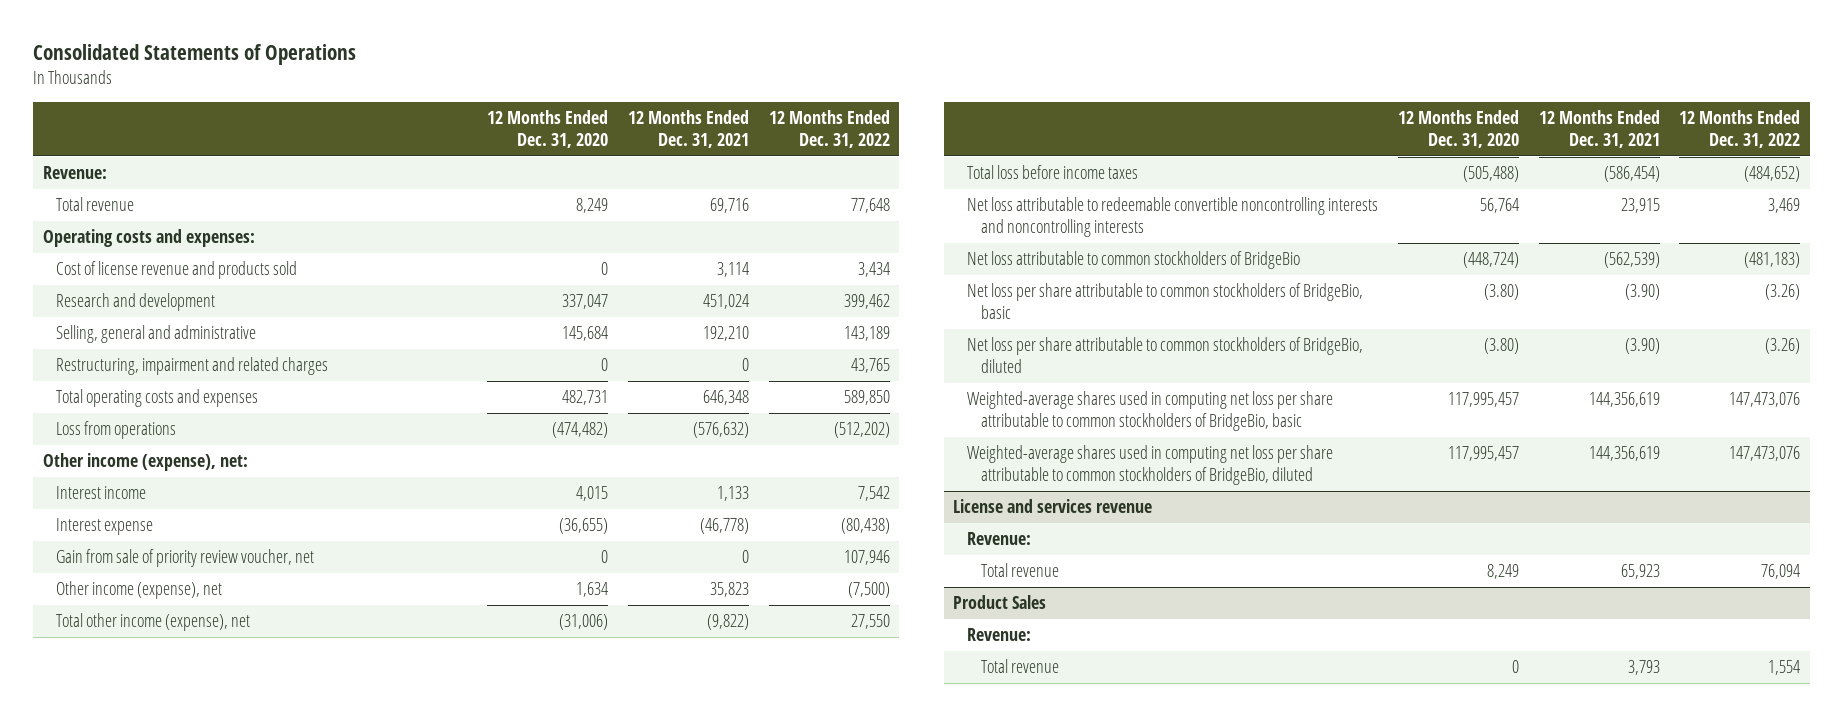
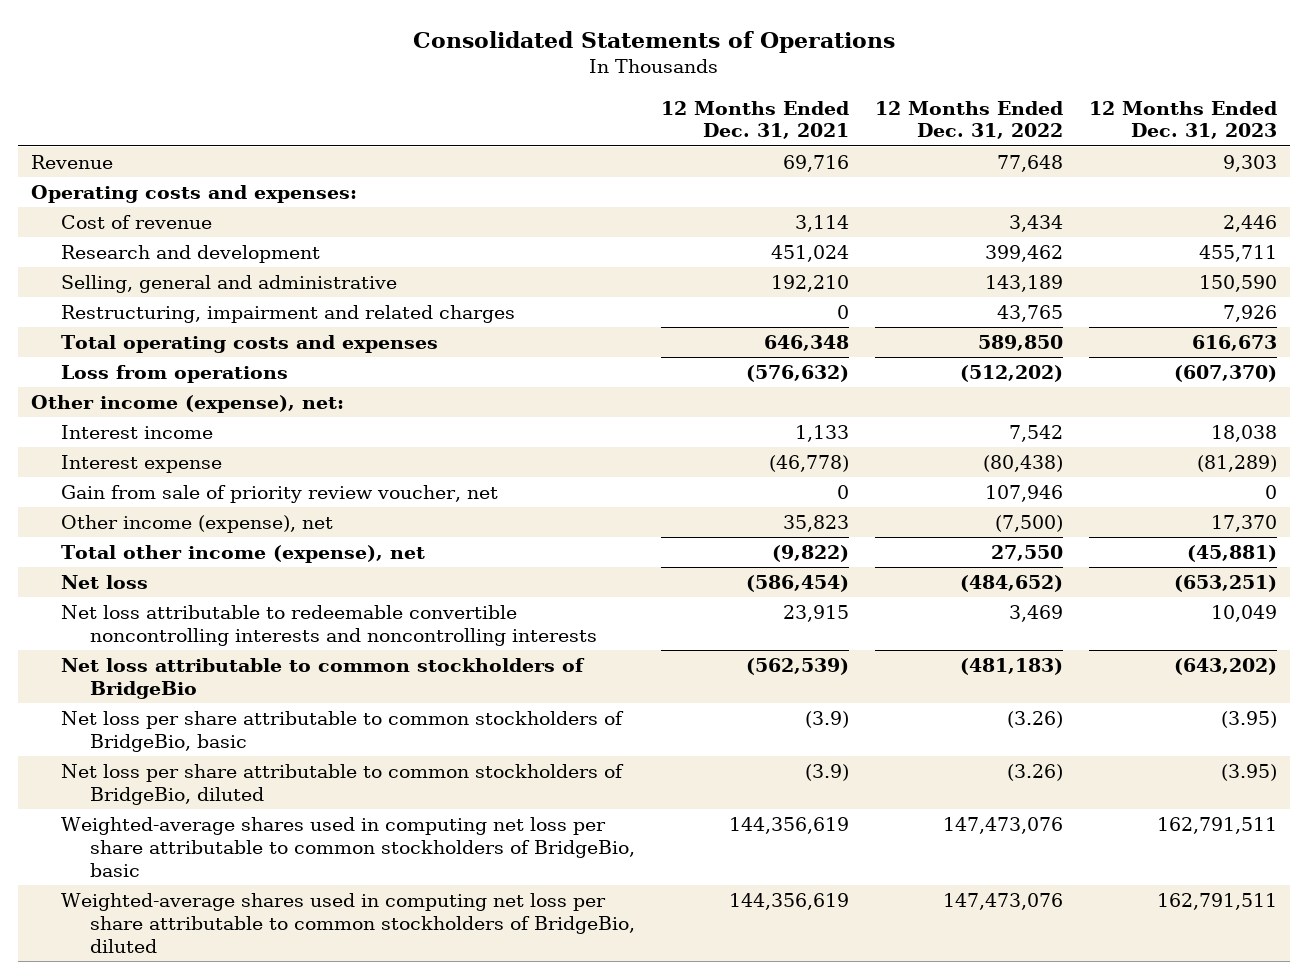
- | 12 Months Ended Dec. 31, 2020 | 12 Months Ended Dec. 31, 2021 | 12 Months Ended Dec. 31, 2022
+ | 12 Months Ended Dec. 31, 2021 | 12 Months Ended Dec. 31, 2022 | 12 Months Ended Dec. 31, 2023
- Revenue:
- Total revenue | 8,249 | 69,716 | 77,648
+ Revenue | 69,716 | 77,648 | 9,303
- Cost of license revenue and products sold | 0 | 3,114 | 3,434
+ Cost of revenue | 3,114 | 3,434 | 2,446
- Total loss before income taxes | (505,488) | (586,454) | (484,652)
+ Net loss | (586,454) | (484,652) | (653,251)
- Net loss per share attributable to common stockholders of BridgeBio, basic | (3.80) | (3.90) | (3.26)
- Net loss per share attributable to common stockholders of BridgeBio, diluted | (3.80) | (3.90) | (3.26)
+ Net loss per share attributable to common stockholders of BridgeBio, basic | (3.9) | (3.26) | (3.95)
+ Net loss per share attributable to common stockholders of BridgeBio, diluted | (3.9) | (3.26) | (3.95)
- License and services revenue
- Revenue:
- Total revenue | 8,249 | 65,923 | 76,094
- Product Sales
- Revenue:
- Total revenue | 0 | 3,793 | 1,554

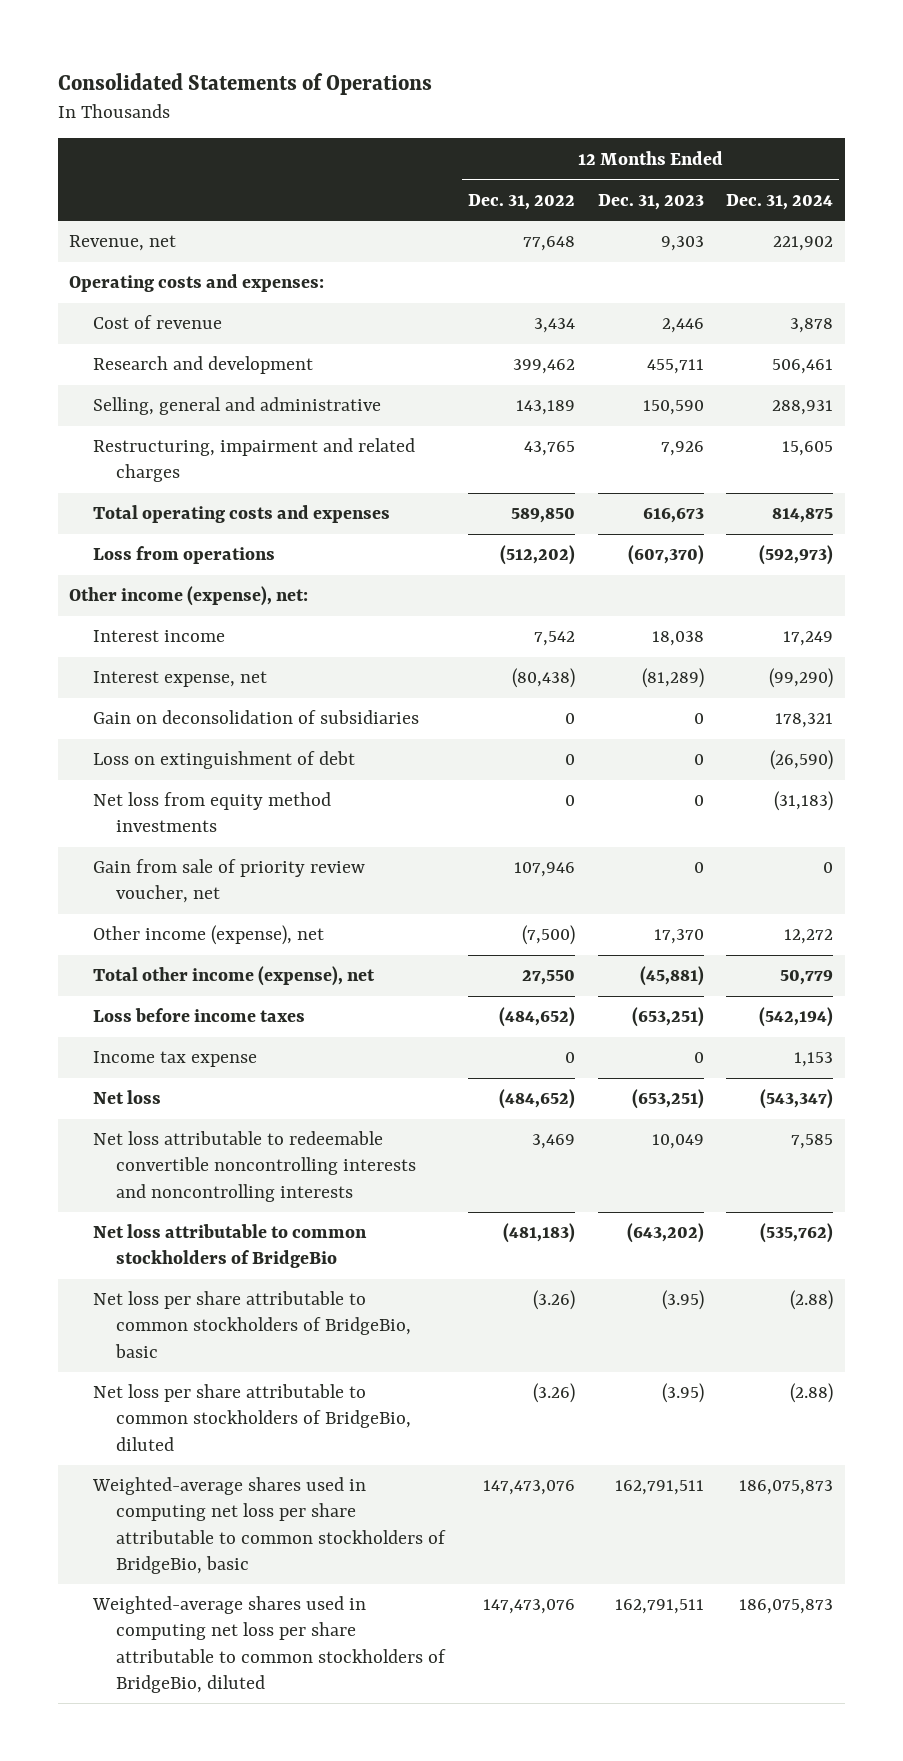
- | 12 Months Ended Dec. 31, 2021 | 12 Months Ended Dec. 31, 2022 | 12 Months Ended Dec. 31, 2023
+ | 12 Months Ended Dec. 31, 2022 | 12 Months Ended Dec. 31, 2023 | 12 Months Ended Dec. 31, 2024
- Revenue | 69,716 | 77,648 | 9,303
+ Revenue, net | 77,648 | 9,303 | 221,902
- Interest expense | (46,778) | (80,438) | (81,289)
+ Interest expense, net | (80,438) | (81,289) | (99,290)
+ Gain on deconsolidation of subsidiaries | 0 | 0 | 178,321
+ Loss on extinguishment of debt | 0 | 0 | (26,590)
+ Net loss from equity method investments | 0 | 0 | (31,183)
+ Loss before income taxes | (484,652) | (653,251) | (542,194)
+ Income tax expense | 0 | 0 | 1,153

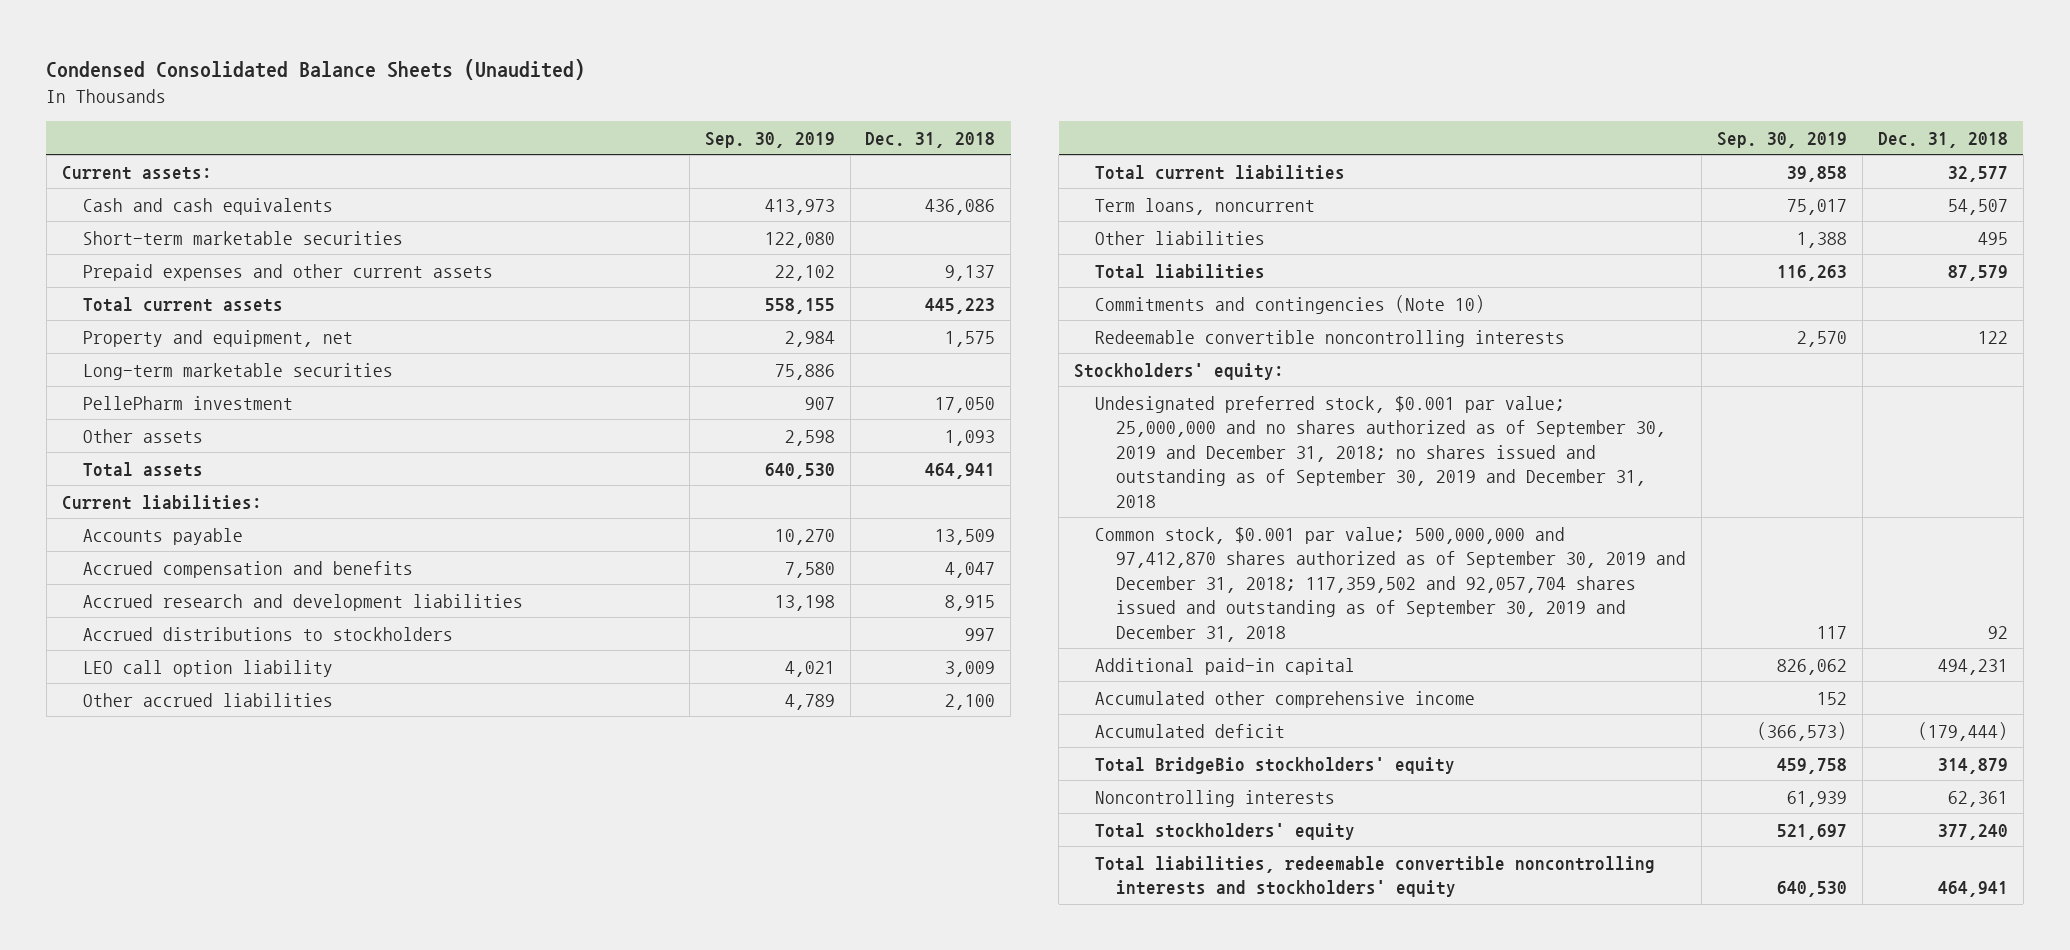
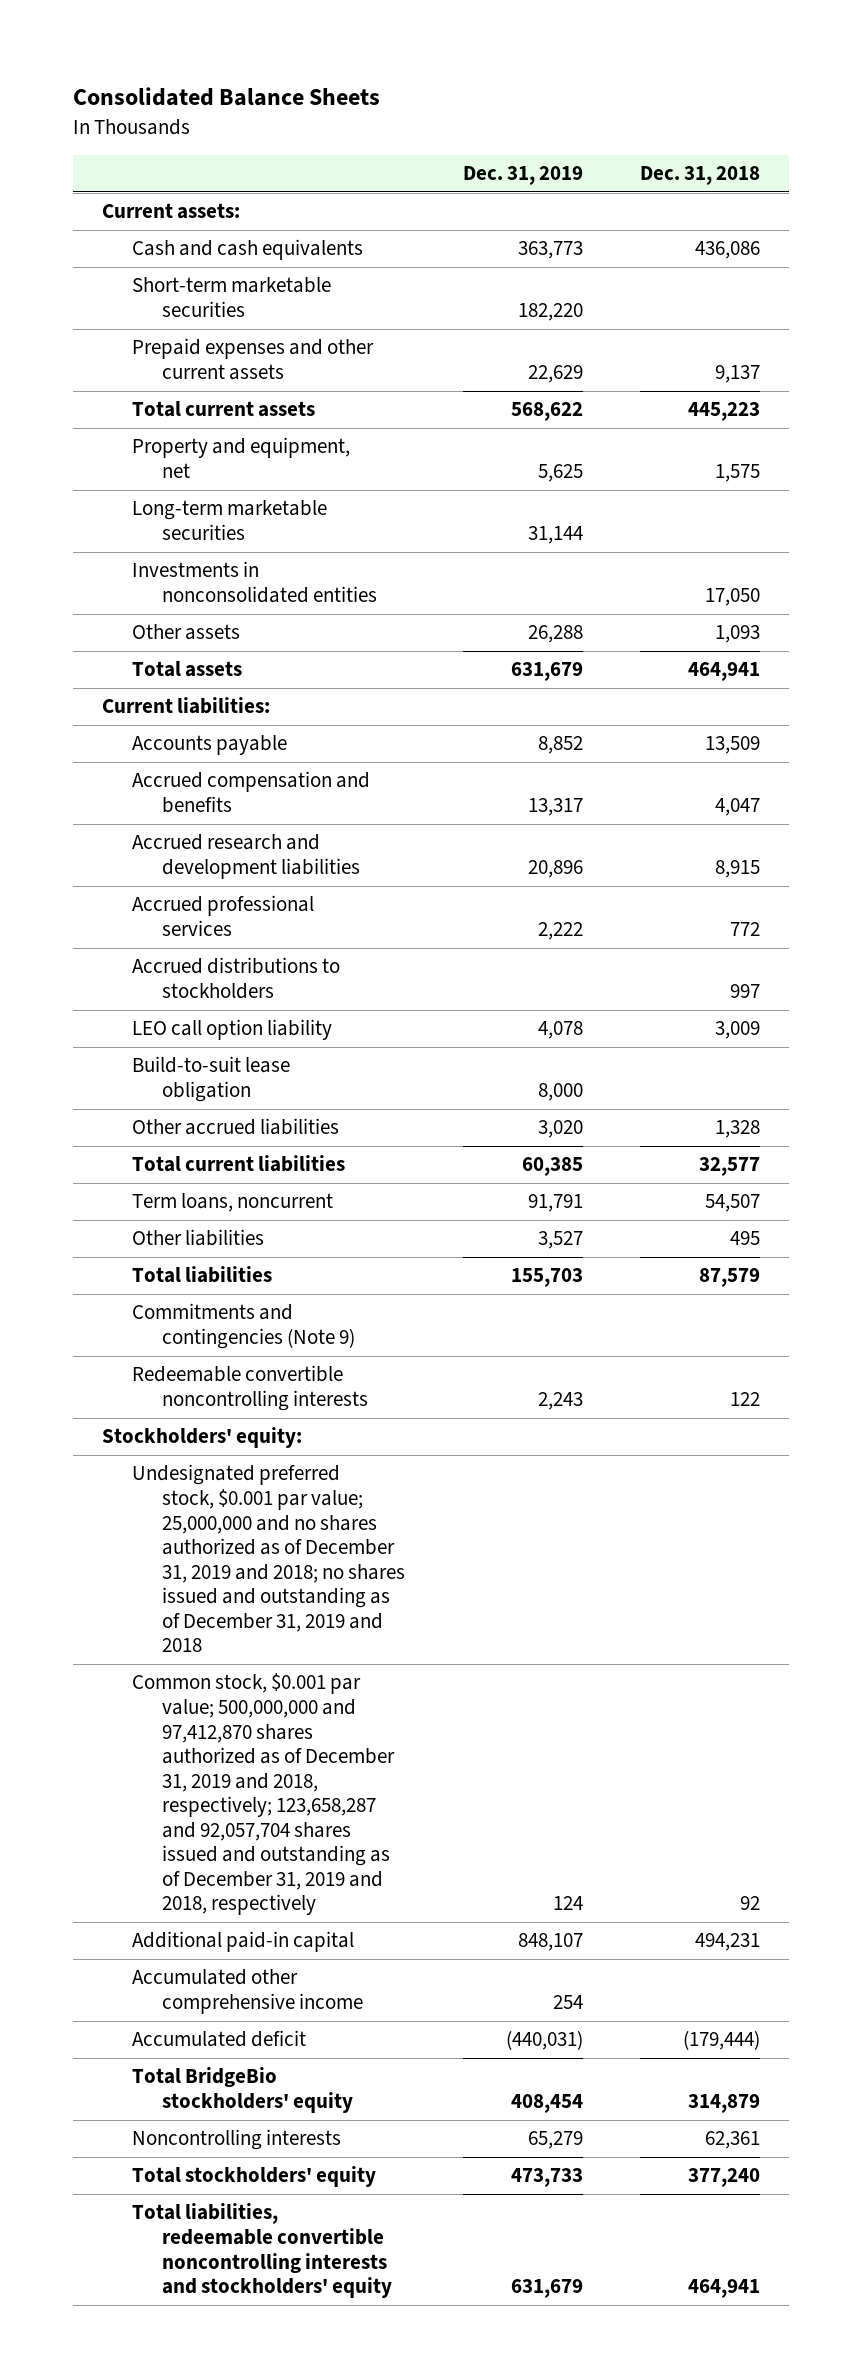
- Condensed Consolidated Balance Sheets (Unaudited)
+ Consolidated Balance Sheets
- | Sep. 30, 2019 | Dec. 31, 2018
+ | Dec. 31, 2019 | Dec. 31, 2018
- PellePharm investment | 907 | 17,050
+ Investments in nonconsolidated entities | | 17,050
+ Accrued professional services | 2,222 | 772
- Other accrued liabilities | 4,789 | 2,100
+ Build-to-suit lease obligation | 8,000 |
+ Other accrued liabilities | 3,020 | 1,328
- Commitments and contingencies (Note 10)
+ Commitments and contingencies (Note 9)
- Undesignated preferred stock, $0.001 par value; 25,000,000 and no shares authorized as of September 30, 2019 and December 31, 2018; no shares issued and outstanding as of September 30, 2019 and December 31, 2018
- Common stock, $0.001 par value; 500,000,000 and 97,412,870 shares authorized as of September 30, 2019 and December 31, 2018; 117,359,502 and 92,057,704 shares issued and outstanding as of September 30, 2019 and December 31, 2018 | 117 | 92
+ Undesignated preferred stock, $0.001 par value; 25,000,000 and no shares authorized as of December 31, 2019 and 2018; no shares issued and outstanding as of December 31, 2019 and 2018
+ Common stock, $0.001 par value; 500,000,000 and 97,412,870 shares authorized as of December 31, 2019 and 2018, respectively; 123,658,287 and 92,057,704 shares issued and outstanding as of December 31, 2019 and 2018, respectively | 124 | 92

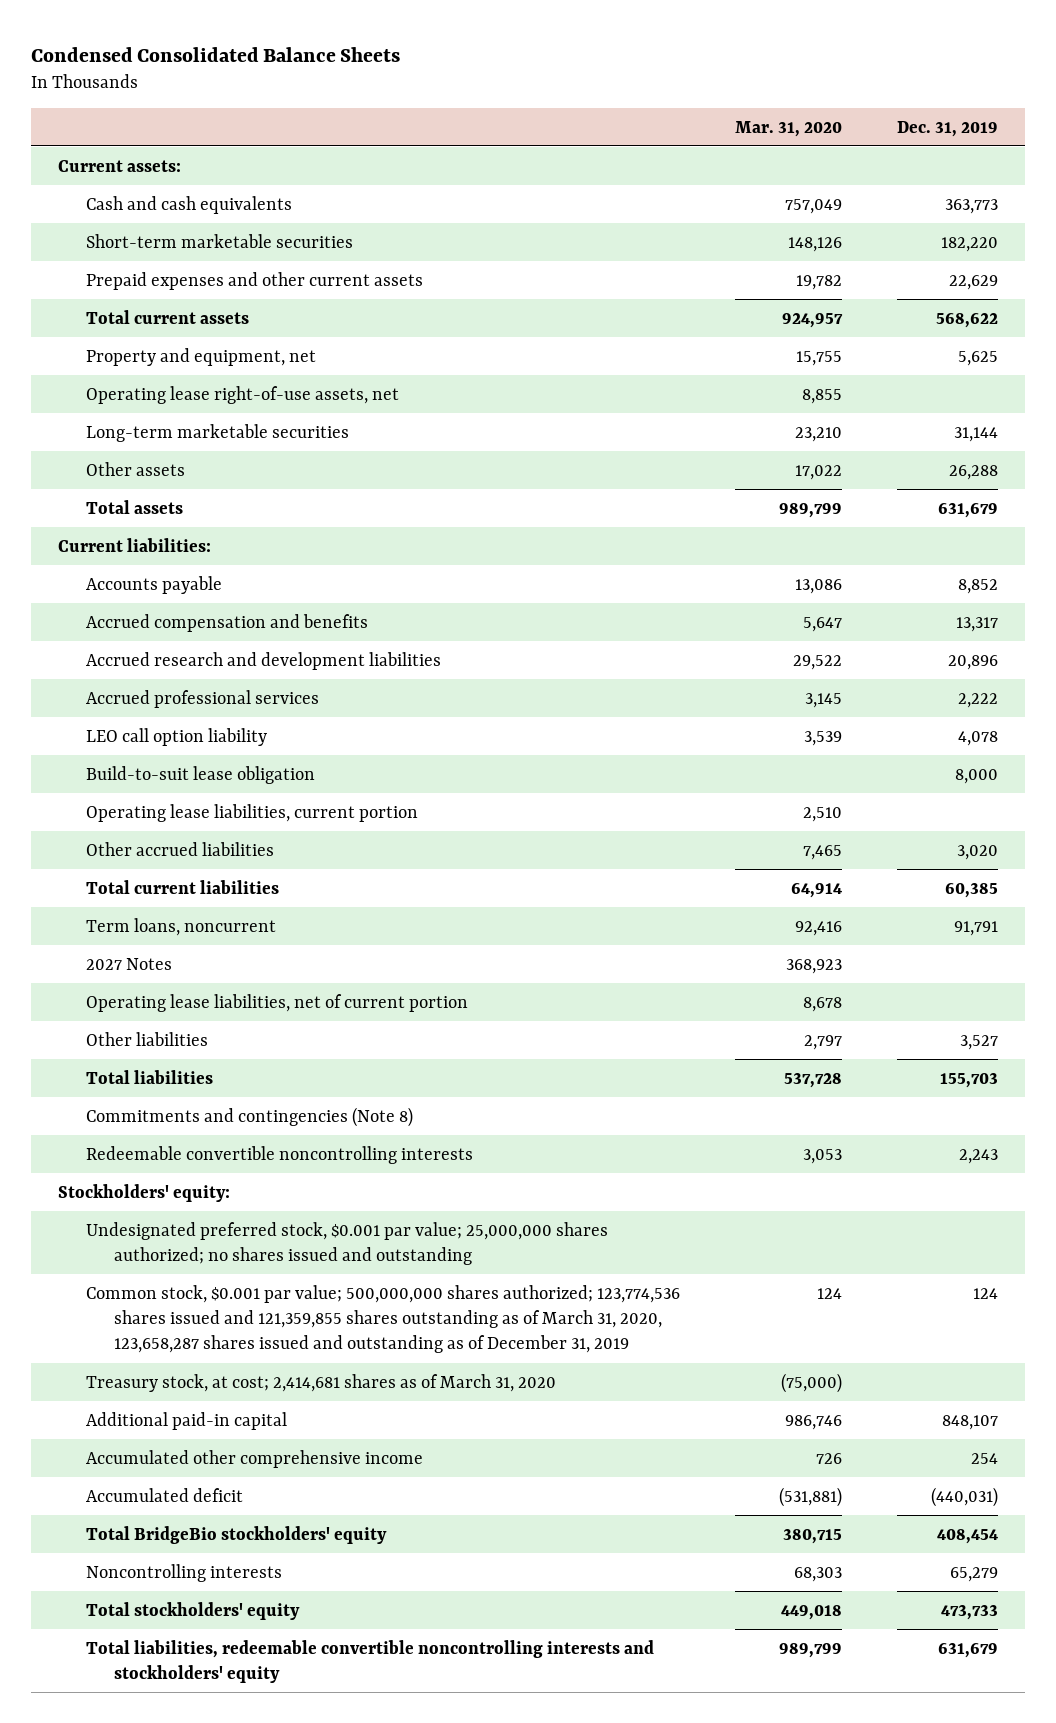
- Consolidated Balance Sheets
+ Condensed Consolidated Balance Sheets
- | Dec. 31, 2019 | Dec. 31, 2018
+ | Mar. 31, 2020 | Dec. 31, 2019
+ Operating lease right-of-use assets, net | 8,855 |
- Investments in nonconsolidated entities | | 17,050
- Accrued distributions to stockholders | | 997
+ Operating lease liabilities, current portion | 2,510 |
+ 2027 Notes | 368,923 |
+ Operating lease liabilities, net of current portion | 8,678 |
- Commitments and contingencies (Note 9)
+ Commitments and contingencies (Note 8)
- Undesignated preferred stock, $0.001 par value; 25,000,000 and no shares authorized as of December 31, 2019 and 2018; no shares issued and outstanding as of December 31, 2019 and 2018
- Common stock, $0.001 par value; 500,000,000 and 97,412,870 shares authorized as of December 31, 2019 and 2018, respectively; 123,658,287 and 92,057,704 shares issued and outstanding as of December 31, 2019 and 2018, respectively | 124 | 92
+ Undesignated preferred stock, $0.001 par value; 25,000,000 shares authorized; no shares issued and outstanding
+ Common stock, $0.001 par value; 500,000,000 shares authorized; 123,774,536 shares issued and 121,359,855 shares outstanding as of March 31, 2020, 123,658,287 shares issued and outstanding as of December 31, 2019 | 124 | 124
+ Treasury stock, at cost; 2,414,681 shares as of March 31, 2020 | (75,000) |

